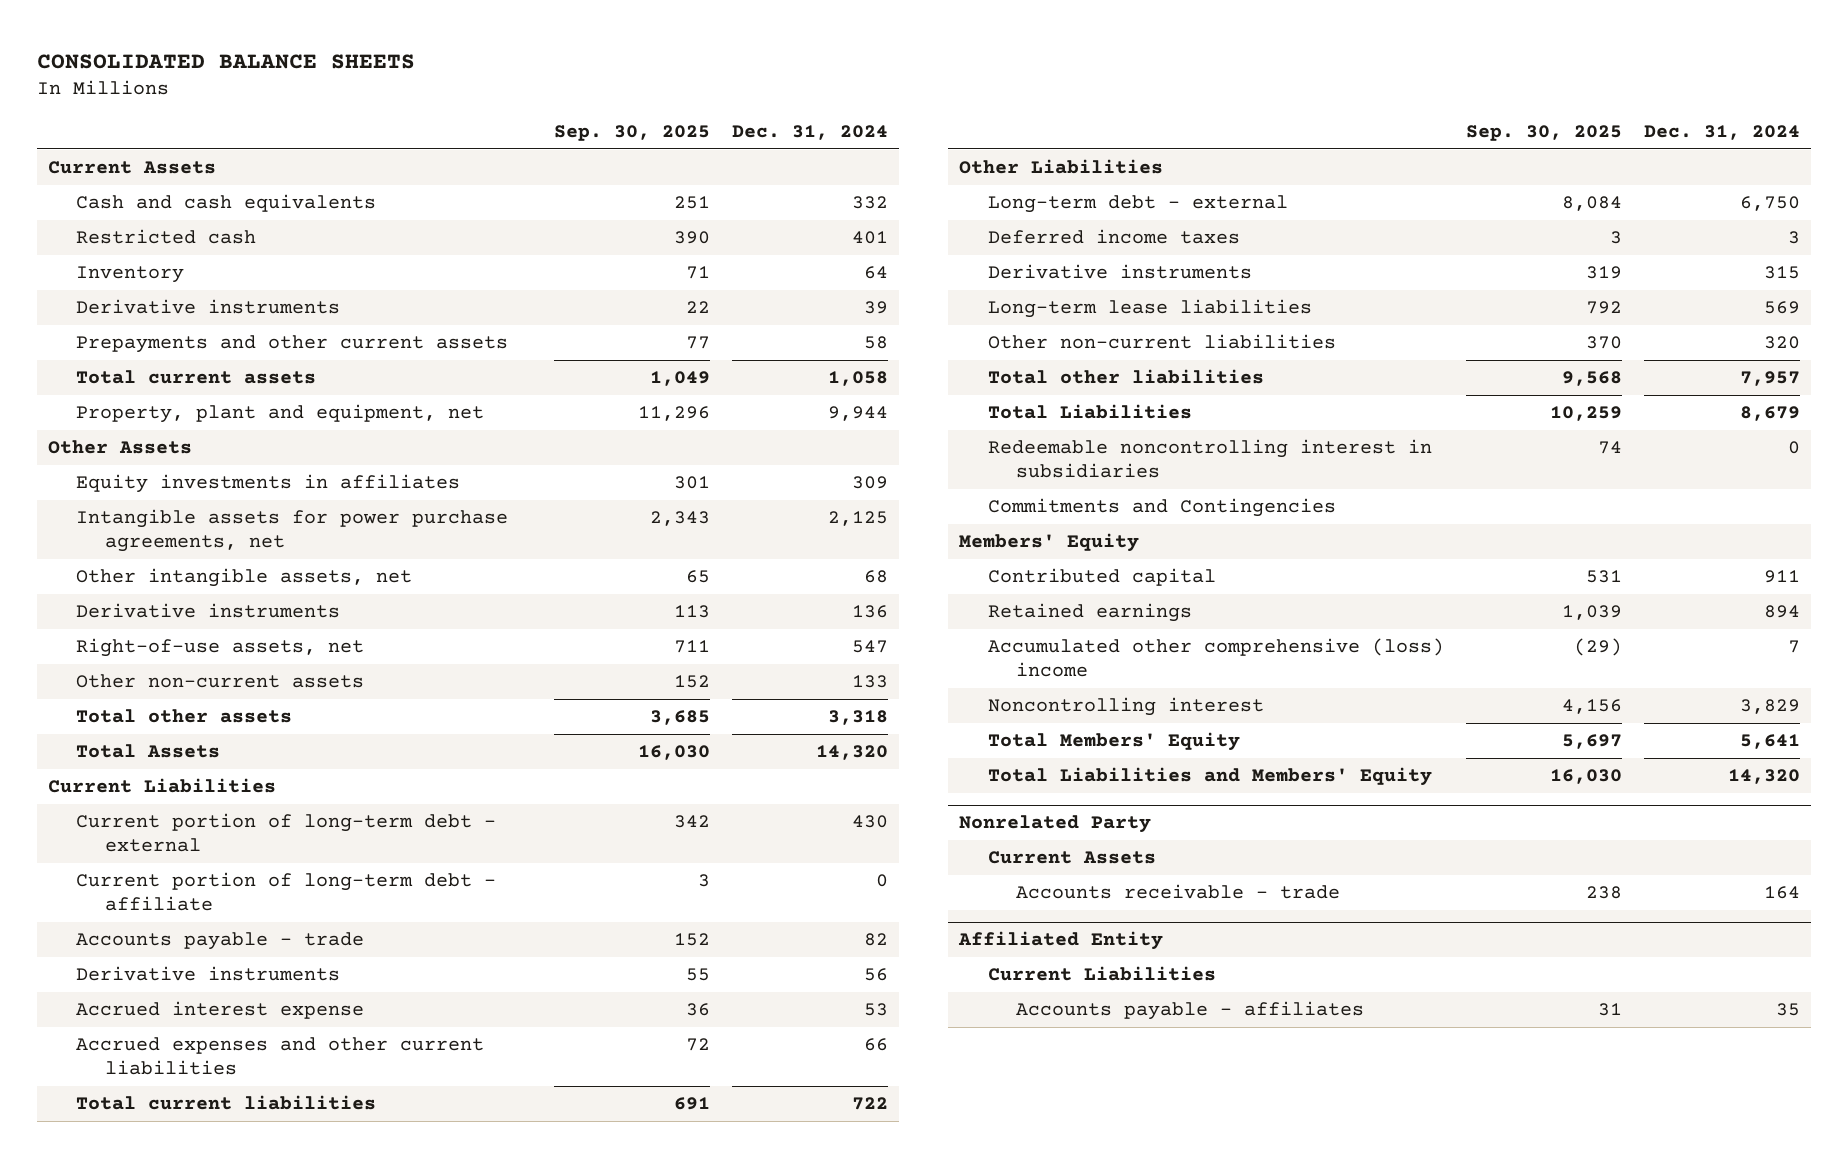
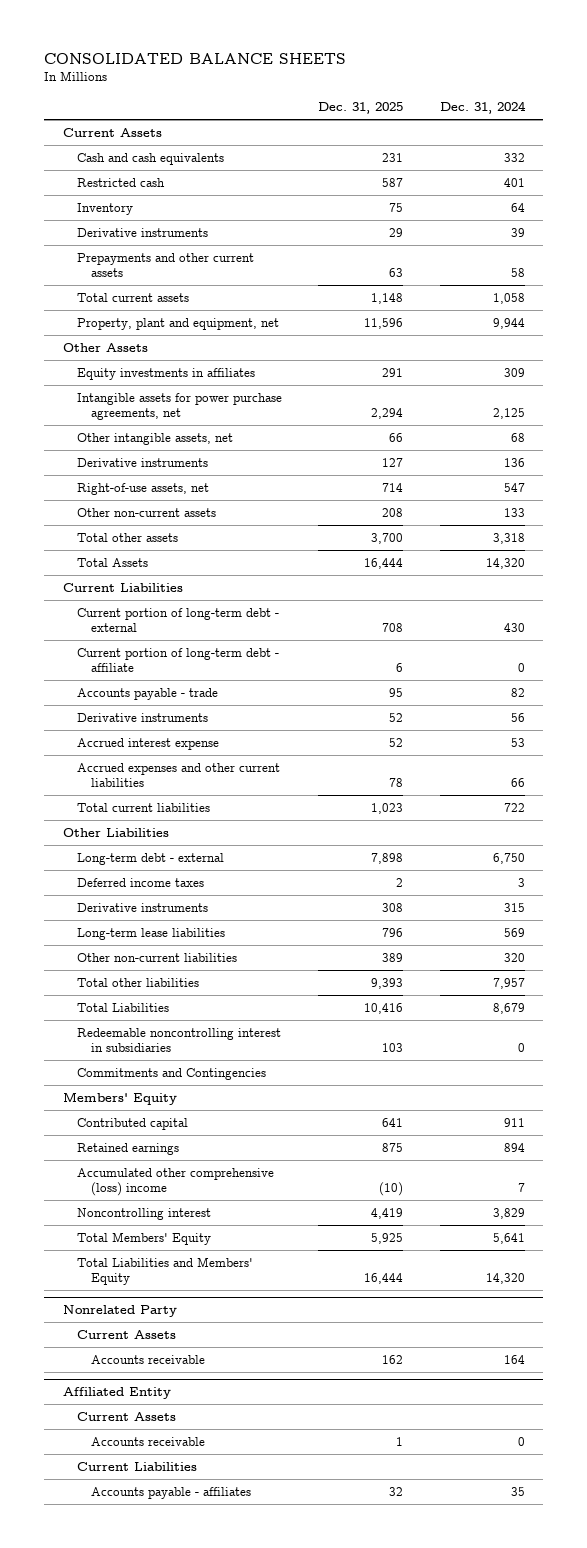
- | Sep. 30, 2025 | Dec. 31, 2024
+ | Dec. 31, 2025 | Dec. 31, 2024
@ Nonrelated Party
- Accounts receivable - trade | 238 | 164
+ Accounts receivable | 162 | 164
@ Affiliated Entity
+ Current Assets
+ Accounts receivable | 1 | 0

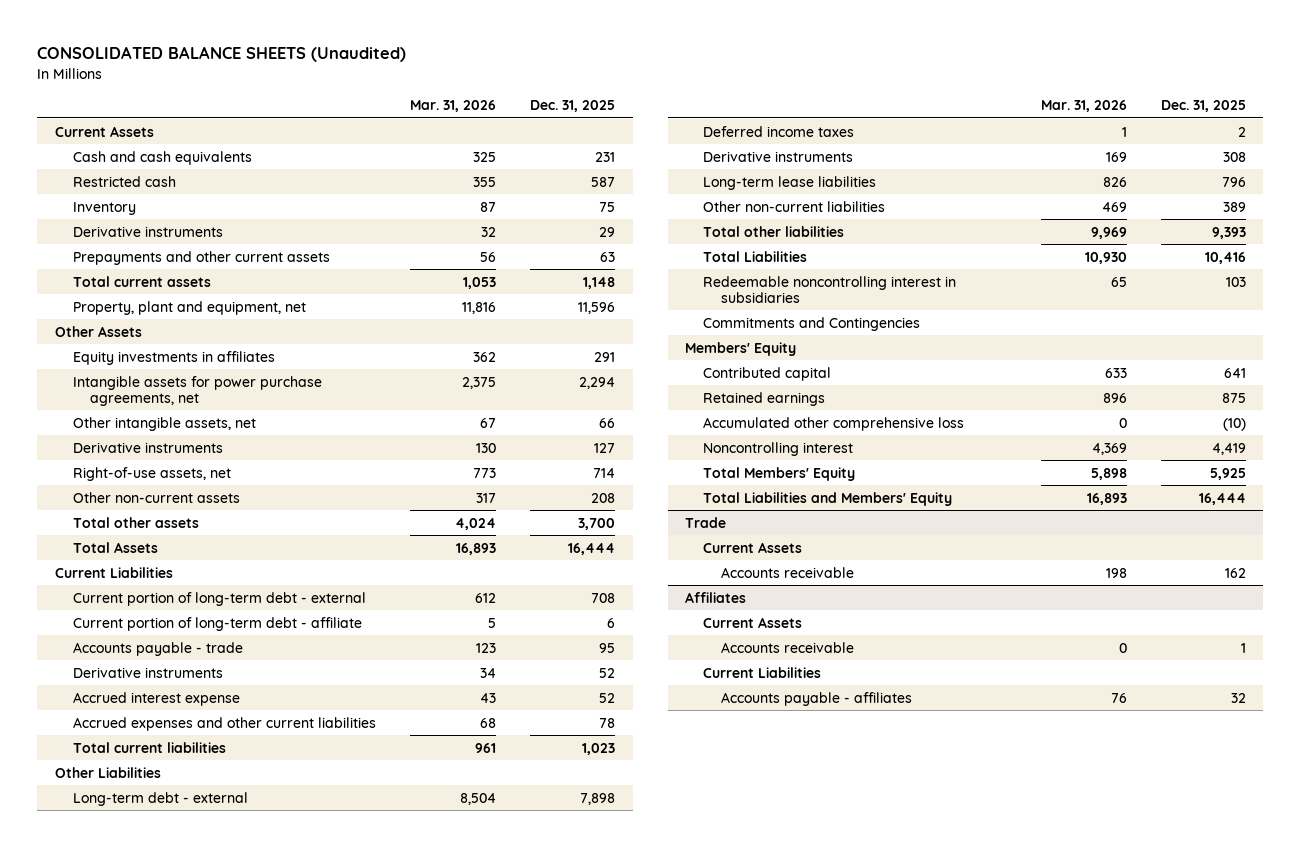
- CONSOLIDATED BALANCE SHEETS
+ CONSOLIDATED BALANCE SHEETS (Unaudited)
- | Dec. 31, 2025 | Dec. 31, 2024
+ | Mar. 31, 2026 | Dec. 31, 2025
- Accumulated other comprehensive (loss) income | (10) | 7
+ Accumulated other comprehensive loss | 0 | (10)
- Nonrelated Party
+ Trade
- Affiliated Entity
+ Affiliates

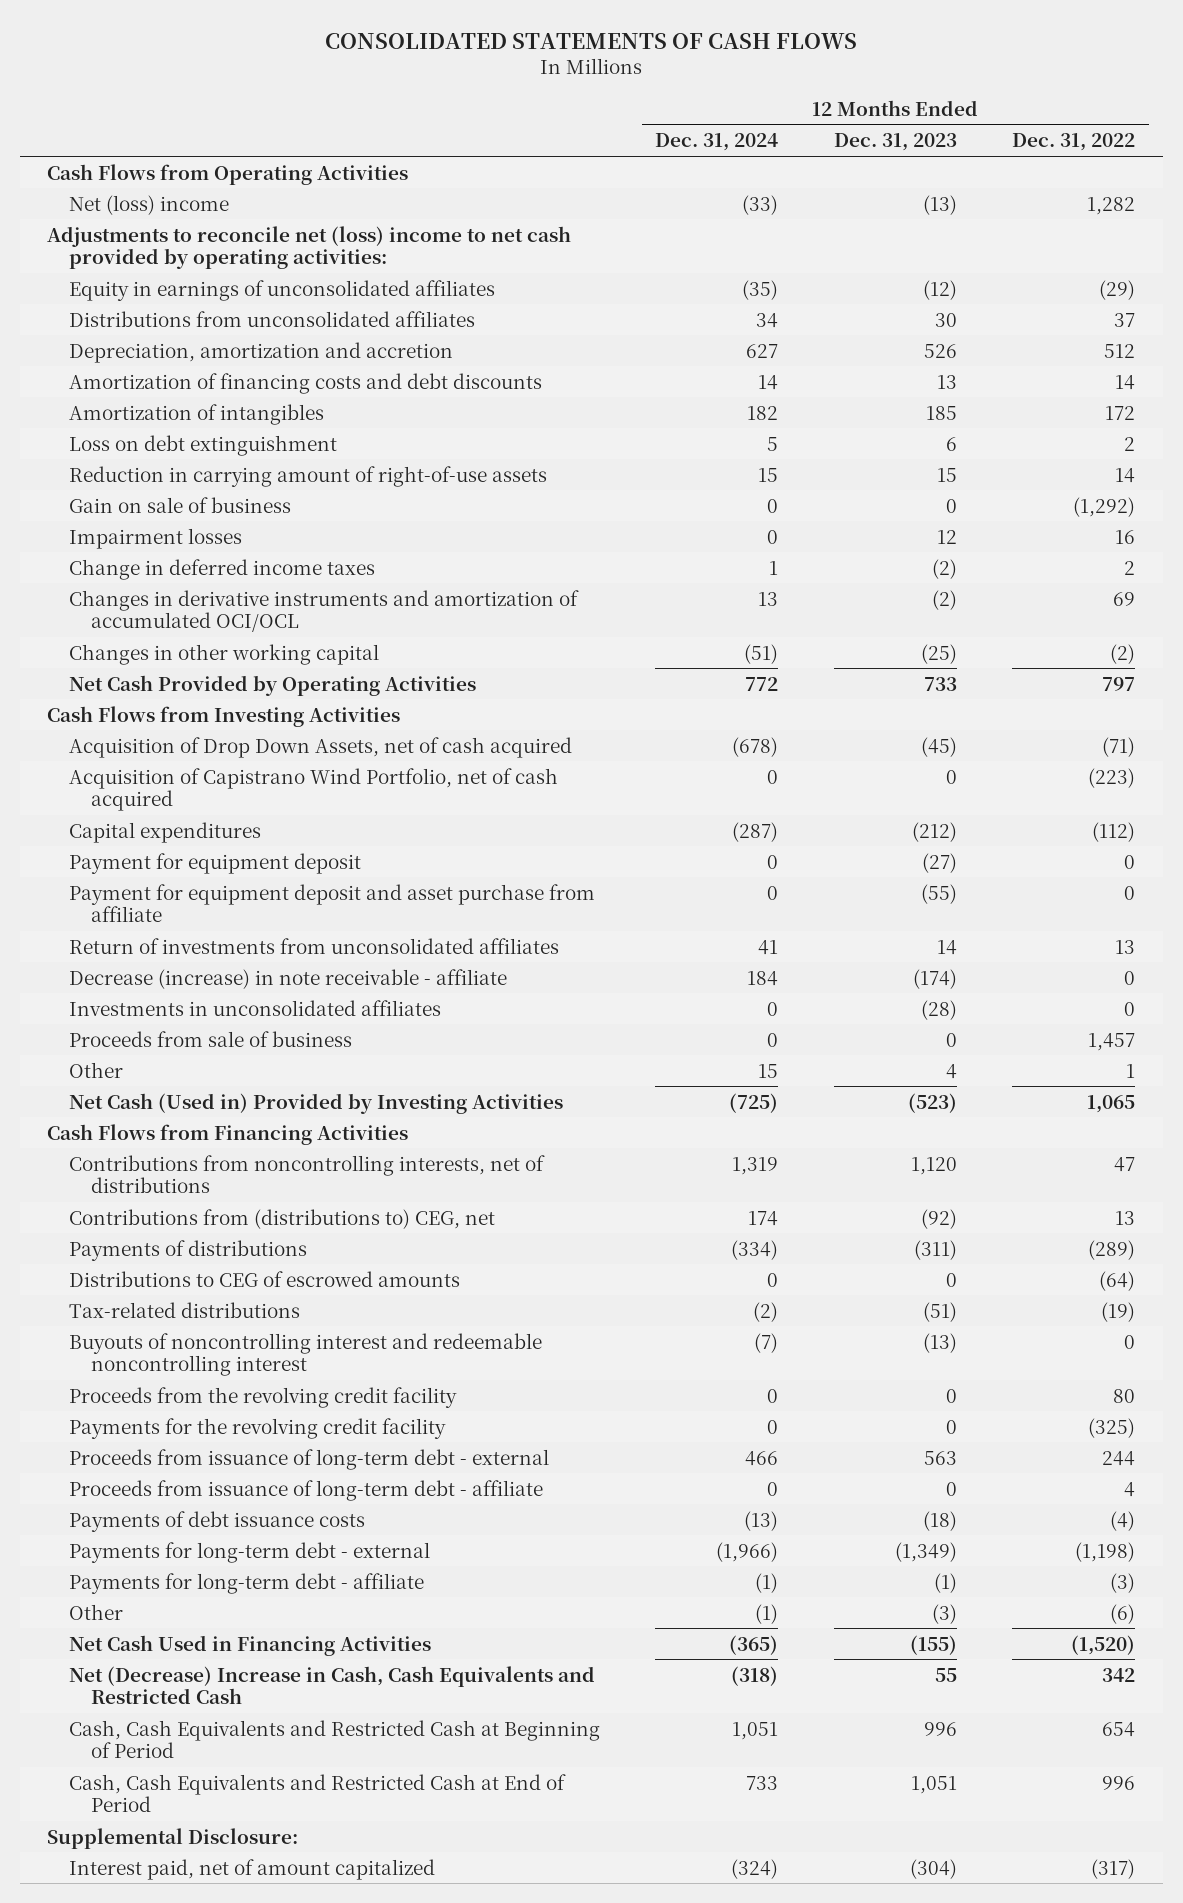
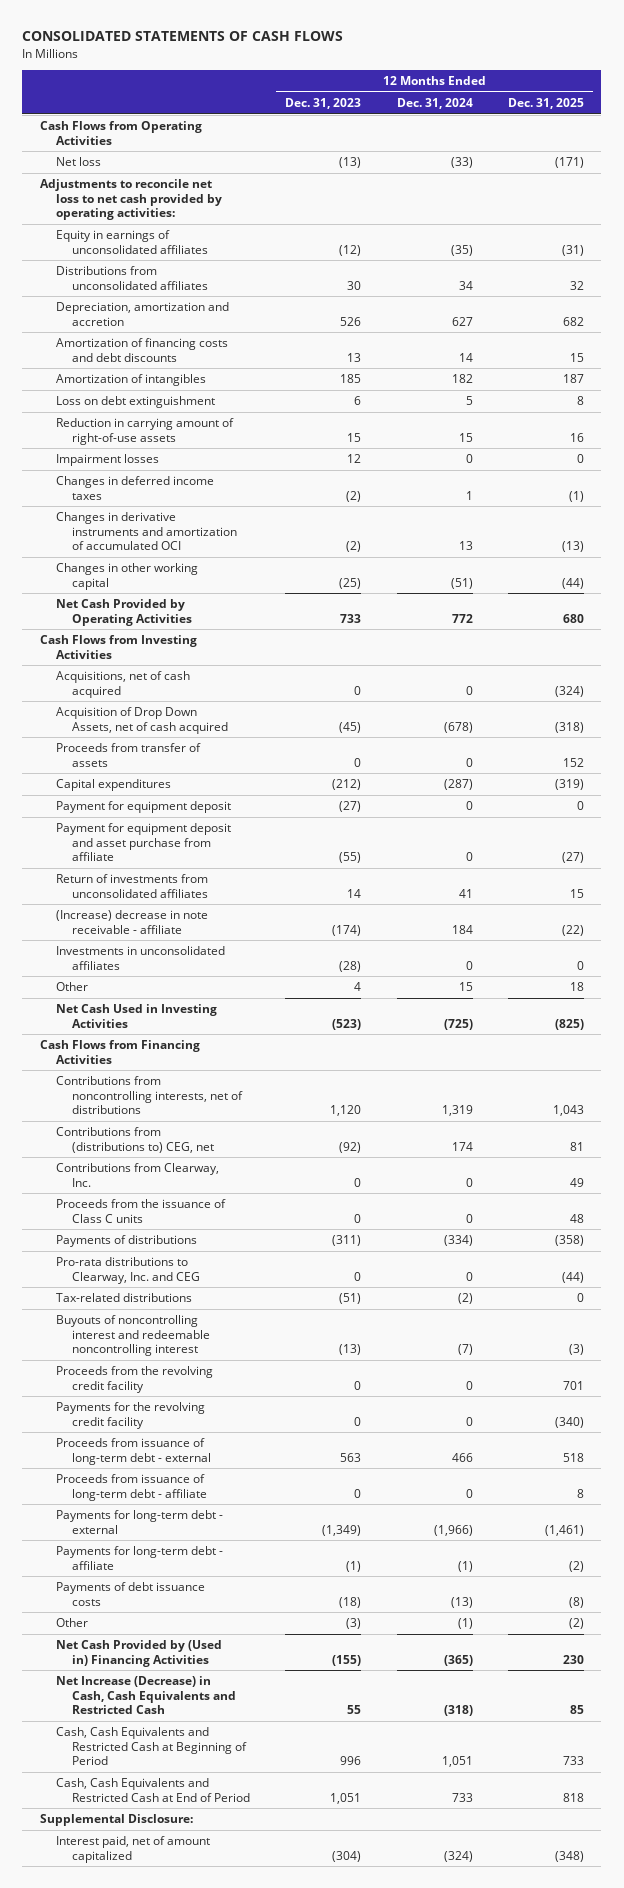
- | 12 Months Ended Dec. 31, 2024 | 12 Months Ended Dec. 31, 2023 | 12 Months Ended Dec. 31, 2022
+ | 12 Months Ended Dec. 31, 2023 | 12 Months Ended Dec. 31, 2024 | 12 Months Ended Dec. 31, 2025
- Net (loss) income | (33) | (13) | 1,282
- Adjustments to reconcile net (loss) income to net cash provided by operating activities:
+ Net loss | (13) | (33) | (171)
+ Adjustments to reconcile net loss to net cash provided by operating activities:
- Gain on sale of business | 0 | 0 | (1,292)
- Change in deferred income taxes | 1 | (2) | 2
- Changes in derivative instruments and amortization of accumulated OCI/OCL | 13 | (2) | 69
+ Changes in deferred income taxes | (2) | 1 | (1)
+ Changes in derivative instruments and amortization of accumulated OCI | (2) | 13 | (13)
+ Acquisitions, net of cash acquired | 0 | 0 | (324)
- Acquisition of Capistrano Wind Portfolio, net of cash acquired | 0 | 0 | (223)
+ Proceeds from transfer of assets | 0 | 0 | 152
- Decrease (increase) in note receivable - affiliate | 184 | (174) | 0
+ (Increase) decrease in note receivable - affiliate | (174) | 184 | (22)
- Proceeds from sale of business | 0 | 0 | 1,457
- Net Cash (Used in) Provided by Investing Activities | (725) | (523) | 1,065
+ Net Cash Used in Investing Activities | (523) | (725) | (825)
+ Contributions from Clearway, Inc. | 0 | 0 | 49
+ Proceeds from the issuance of Class C units | 0 | 0 | 48
- Distributions to CEG of escrowed amounts | 0 | 0 | (64)
+ Pro-rata distributions to Clearway, Inc. and CEG | 0 | 0 | (44)
moved down: Payments of debt issuance costs | (18) | (13) | (8)
- Net Cash Used in Financing Activities | (365) | (155) | (1,520)
- Net (Decrease) Increase in Cash, Cash Equivalents and Restricted Cash | (318) | 55 | 342
+ Net Cash Provided by (Used in) Financing Activities | (155) | (365) | 230
+ Net Increase (Decrease) in Cash, Cash Equivalents and Restricted Cash | 55 | (318) | 85

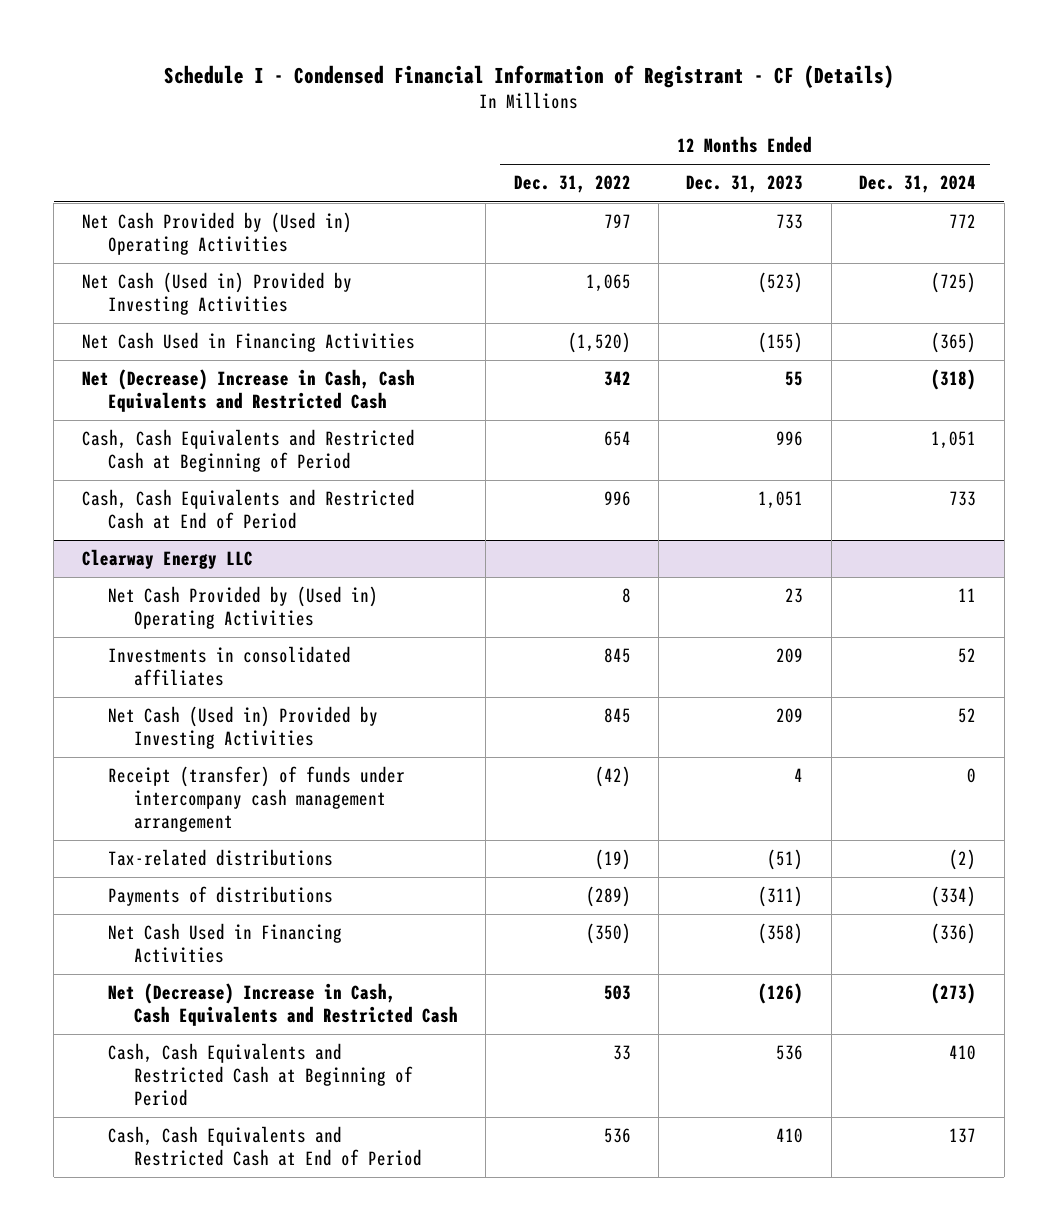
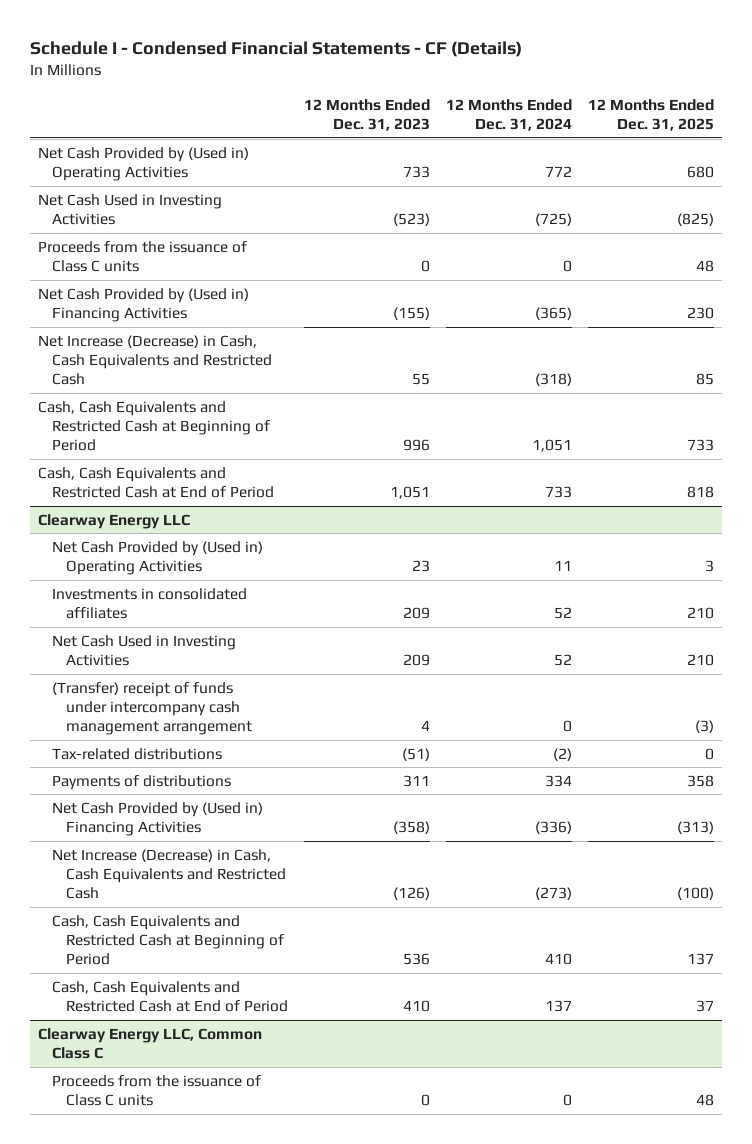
- Schedule I - Condensed Financial Information of Registrant - CF (Details)
+ Schedule I - Condensed Financial Statements - CF (Details)
- | 12 Months Ended Dec. 31, 2022 | 12 Months Ended Dec. 31, 2023 | 12 Months Ended Dec. 31, 2024
+ | 12 Months Ended Dec. 31, 2023 | 12 Months Ended Dec. 31, 2024 | 12 Months Ended Dec. 31, 2025
- Net Cash (Used in) Provided by Investing Activities | 1,065 | (523) | (725)
- Net Cash Used in Financing Activities | (1,520) | (155) | (365)
- Net (Decrease) Increase in Cash, Cash Equivalents and Restricted Cash | 342 | 55 | (318)
+ Net Cash Used in Investing Activities | (523) | (725) | (825)
+ Proceeds from the issuance of Class C units | 0 | 0 | 48
+ Net Cash Provided by (Used in) Financing Activities | (155) | (365) | 230
+ Net Increase (Decrease) in Cash, Cash Equivalents and Restricted Cash | 55 | (318) | 85
@ Clearway Energy LLC
- Net Cash (Used in) Provided by Investing Activities | 845 | 209 | 52
- Receipt (transfer) of funds under intercompany cash management arrangement | (42) | 4 | 0
+ Net Cash Used in Investing Activities | 209 | 52 | 210
+ (Transfer) receipt of funds under intercompany cash management arrangement | 4 | 0 | (3)
- Payments of distributions | (289) | (311) | (334)
- Net Cash Used in Financing Activities | (350) | (358) | (336)
- Net (Decrease) Increase in Cash, Cash Equivalents and Restricted Cash | 503 | (126) | (273)
+ Payments of distributions | 311 | 334 | 358
+ Net Cash Provided by (Used in) Financing Activities | (358) | (336) | (313)
+ Net Increase (Decrease) in Cash, Cash Equivalents and Restricted Cash | (126) | (273) | (100)
+ Clearway Energy LLC, Common Class C
+ Proceeds from the issuance of Class C units | 0 | 0 | 48

